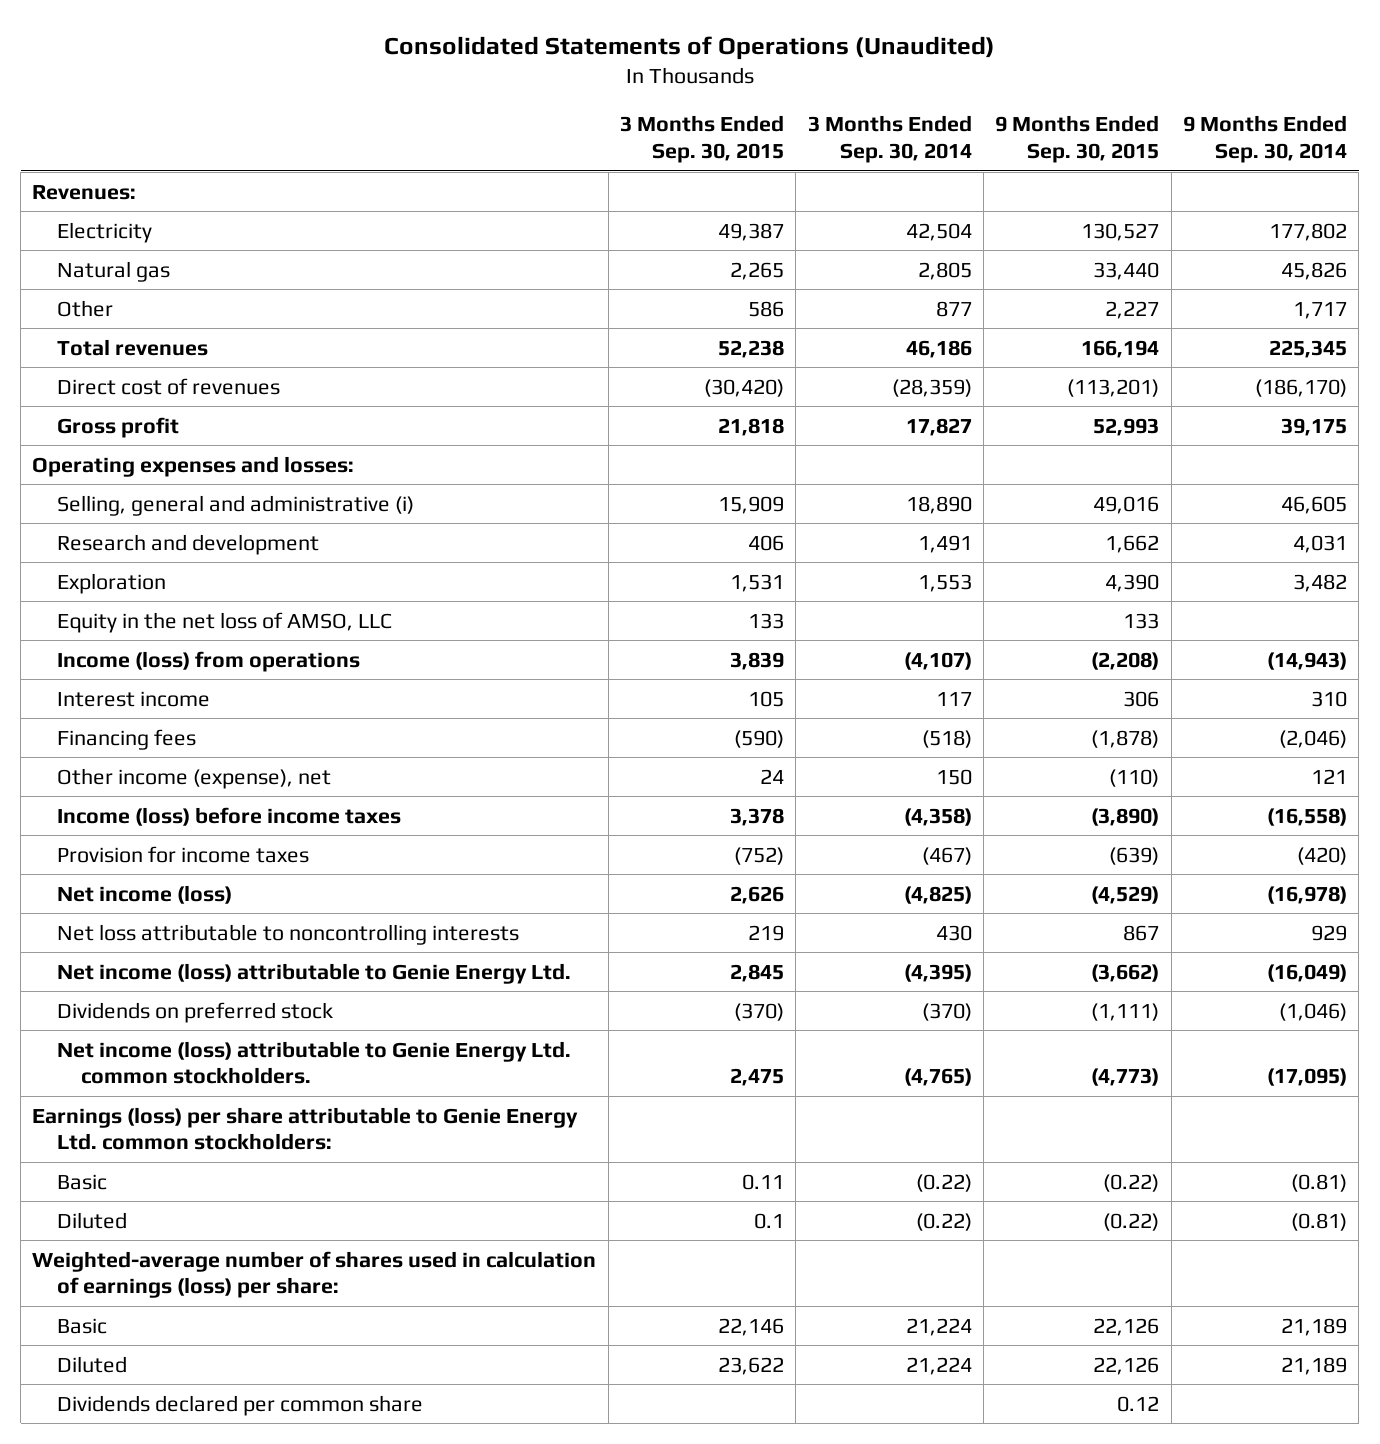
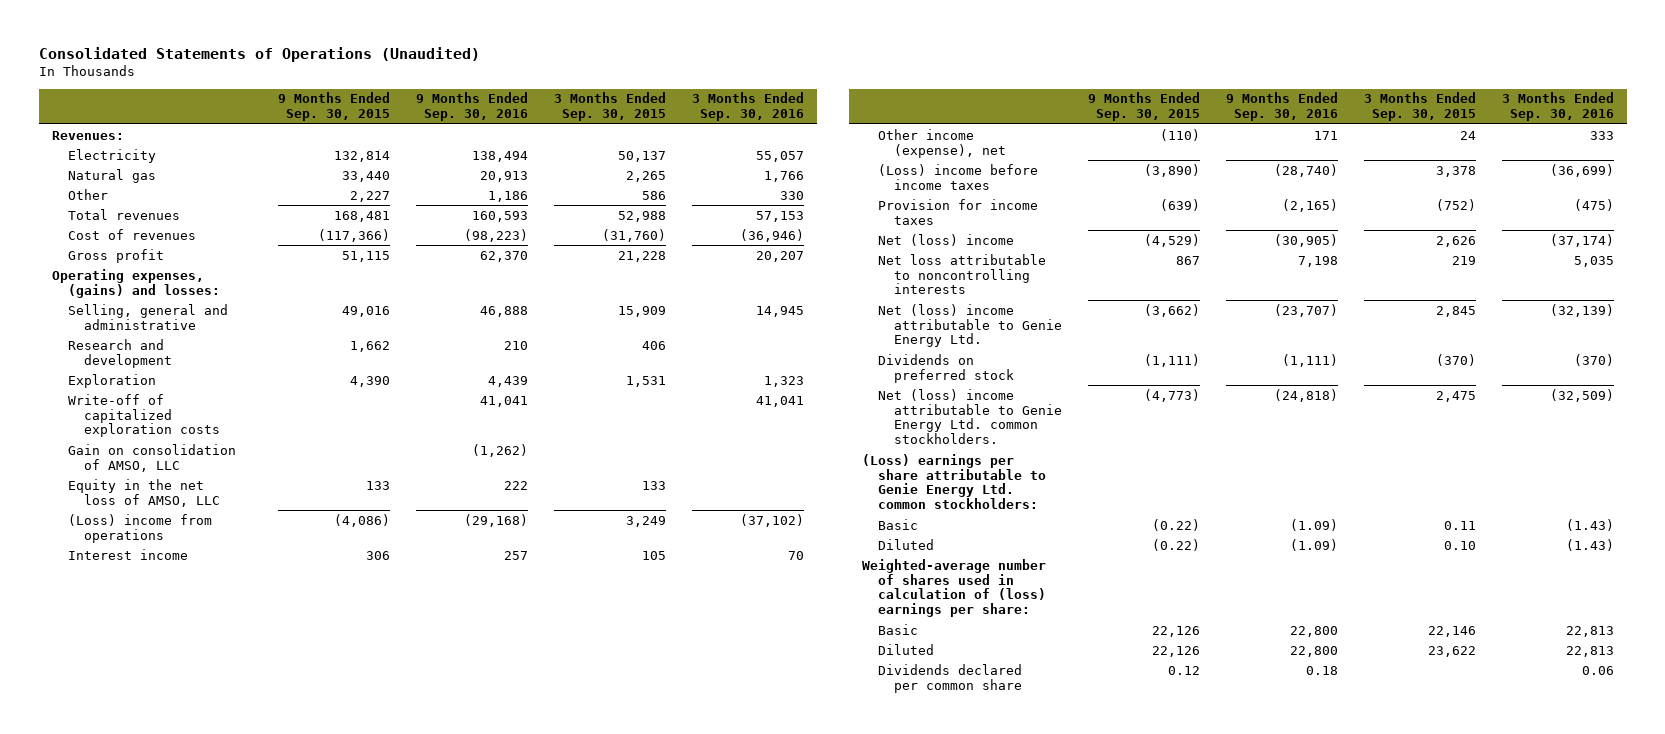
- | 3 Months Ended Sep. 30, 2015 | 3 Months Ended Sep. 30, 2014 | 9 Months Ended Sep. 30, 2015 | 9 Months Ended Sep. 30, 2014
+ | 9 Months Ended Sep. 30, 2015 | 9 Months Ended Sep. 30, 2016 | 3 Months Ended Sep. 30, 2015 | 3 Months Ended Sep. 30, 2016
- Electricity | 49,387 | 42,504 | 130,527 | 177,802
+ Electricity | 132,814 | 138,494 | 50,137 | 55,057
- Total revenues | 52,238 | 46,186 | 166,194 | 225,345
- Direct cost of revenues | (30,420) | (28,359) | (113,201) | (186,170)
- Gross profit | 21,818 | 17,827 | 52,993 | 39,175
- Operating expenses and losses:
- Selling, general and administrative (i) | 15,909 | 18,890 | 49,016 | 46,605
+ Total revenues | 168,481 | 160,593 | 52,988 | 57,153
+ Cost of revenues | (117,366) | (98,223) | (31,760) | (36,946)
+ Gross profit | 51,115 | 62,370 | 21,228 | 20,207
+ Operating expenses, (gains) and losses:
+ Selling, general and administrative | 49,016 | 46,888 | 15,909 | 14,945
+ Write-off of capitalized exploration costs | | 41,041 | | 41,041
+ Gain on consolidation of AMSO, LLC | | (1,262) | |
- Income (loss) from operations | 3,839 | (4,107) | (2,208) | (14,943)
+ (Loss) income from operations | (4,086) | (29,168) | 3,249 | (37,102)
- Financing fees | (590) | (518) | (1,878) | (2,046)
- Income (loss) before income taxes | 3,378 | (4,358) | (3,890) | (16,558)
+ (Loss) income before income taxes | (3,890) | (28,740) | 3,378 | (36,699)
- Net income (loss) | 2,626 | (4,825) | (4,529) | (16,978)
+ Net (loss) income | (4,529) | (30,905) | 2,626 | (37,174)
- Net income (loss) attributable to Genie Energy Ltd. | 2,845 | (4,395) | (3,662) | (16,049)
+ Net (loss) income attributable to Genie Energy Ltd. | (3,662) | (23,707) | 2,845 | (32,139)
- Net income (loss) attributable to Genie Energy Ltd. common stockholders. | 2,475 | (4,765) | (4,773) | (17,095)
- Earnings (loss) per share attributable to Genie Energy Ltd. common stockholders:
+ Net (loss) income attributable to Genie Energy Ltd. common stockholders. | (4,773) | (24,818) | 2,475 | (32,509)
+ (Loss) earnings per share attributable to Genie Energy Ltd. common stockholders:
- Diluted | 0.1 | (0.22) | (0.22) | (0.81)
- Weighted-average number of shares used in calculation of earnings (loss) per share:
+ Diluted | (0.22) | (1.09) | 0.10 | (1.43)
+ Weighted-average number of shares used in calculation of (loss) earnings per share:

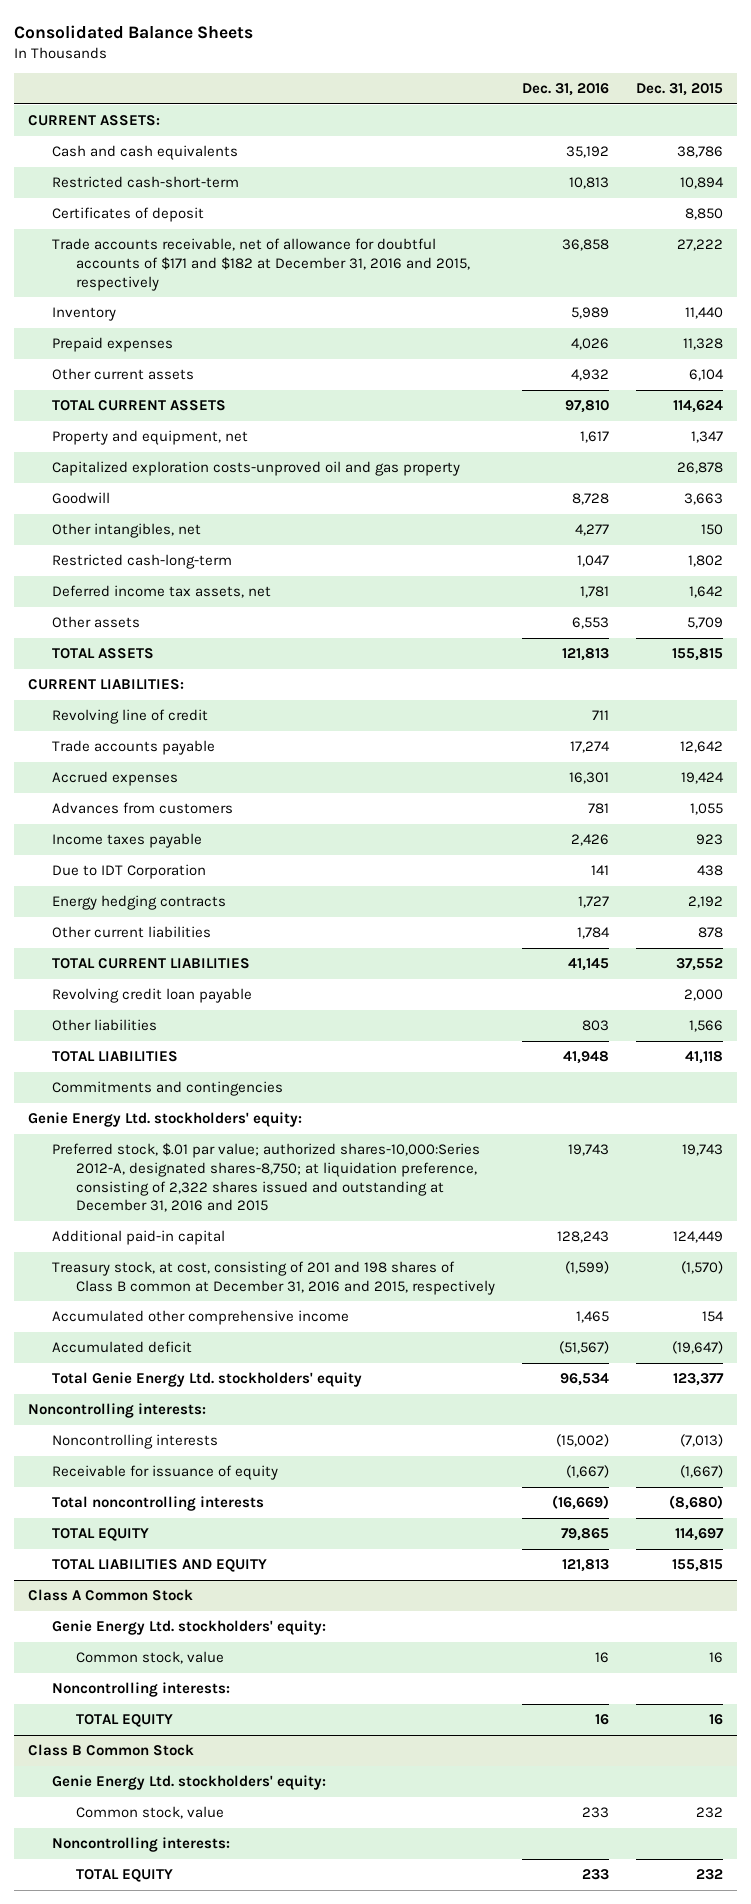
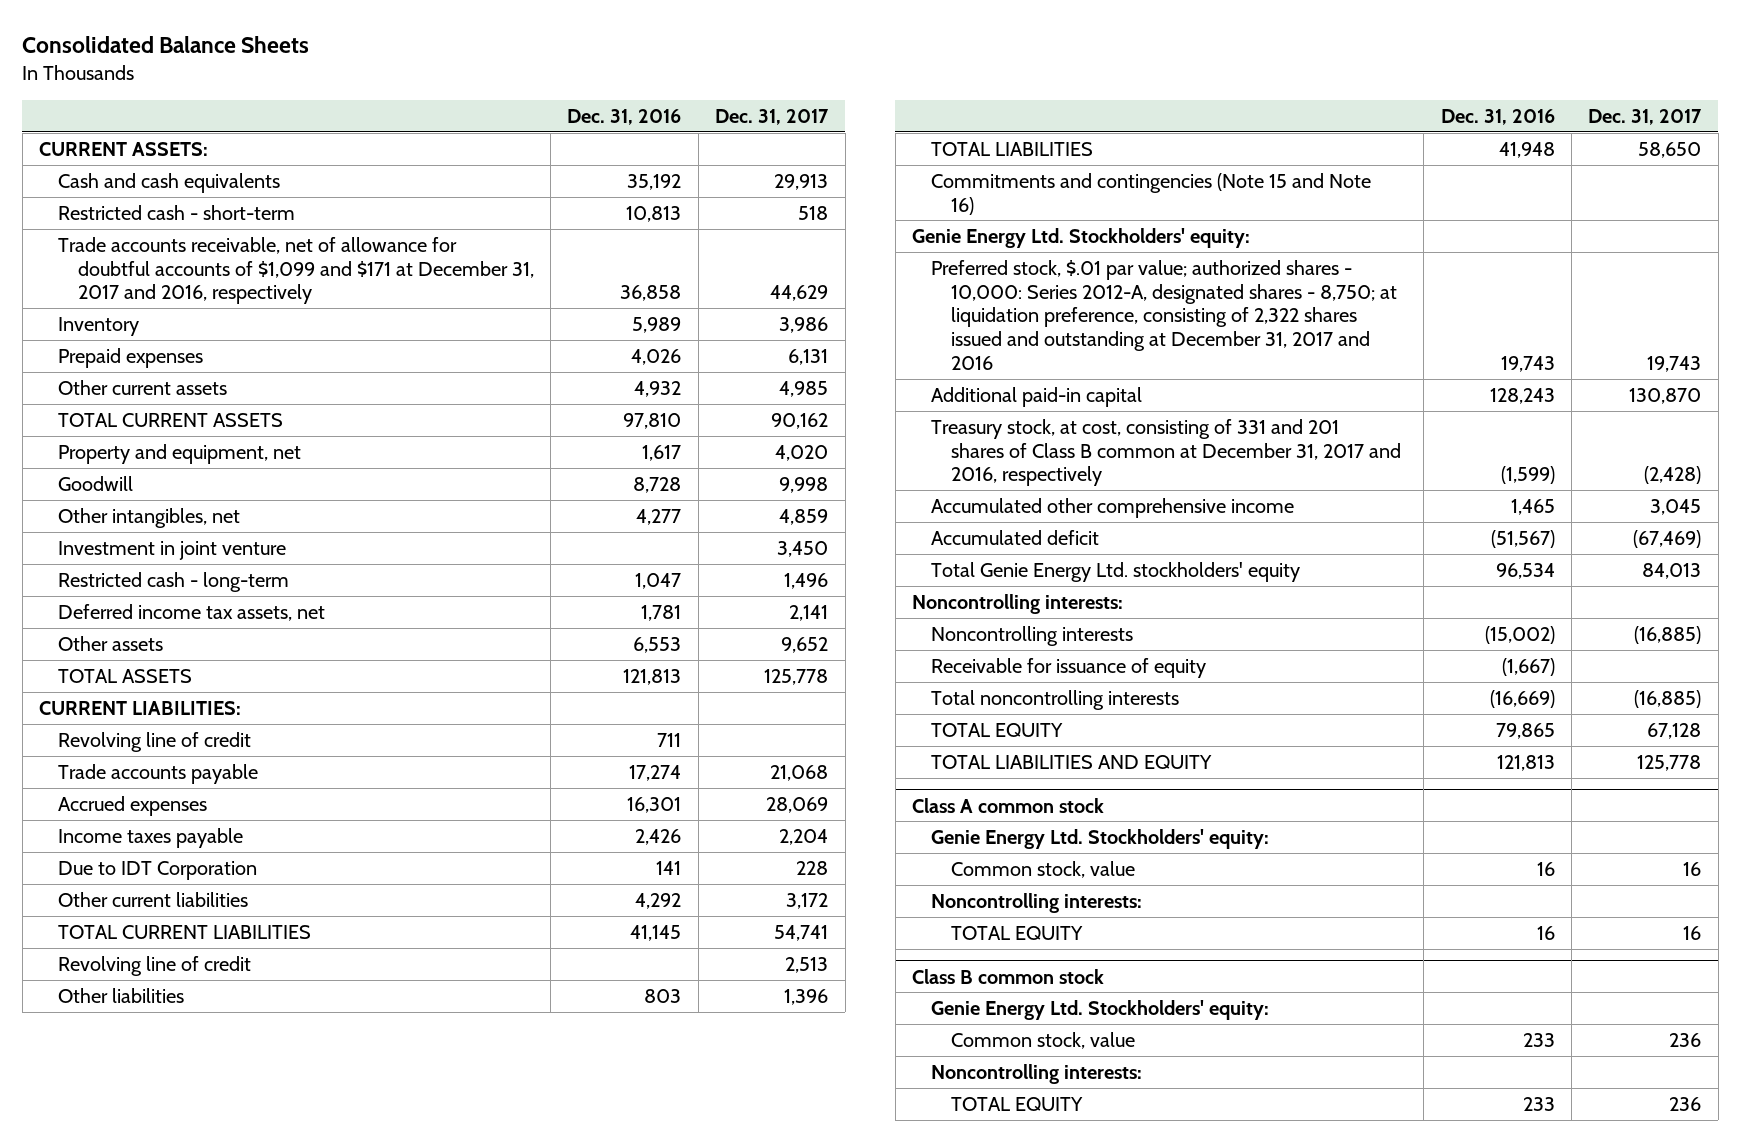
- | Dec. 31, 2016 | Dec. 31, 2015
+ | Dec. 31, 2016 | Dec. 31, 2017
- Restricted cash-short-term | 10,813 | 10,894
- Certificates of deposit | | 8,850
- Trade accounts receivable, net of allowance for doubtful accounts of $171 and $182 at December 31, 2016 and 2015, respectively | 36,858 | 27,222
+ Restricted cash - short-term | 10,813 | 518
+ Trade accounts receivable, net of allowance for doubtful accounts of $1,099 and $171 at December 31, 2017 and 2016, respectively | 36,858 | 44,629
- Capitalized exploration costs-unproved oil and gas property | | 26,878
- Restricted cash-long-term | 1,047 | 1,802
+ Investment in joint venture | | 3,450
+ Restricted cash - long-term | 1,047 | 1,496
- Advances from customers | 781 | 1,055
- Energy hedging contracts | 1,727 | 2,192
- Other current liabilities | 1,784 | 878
+ Other current liabilities | 4,292 | 3,172
- Revolving credit loan payable | | 2,000
+ Revolving line of credit | | 2,513
- Commitments and contingencies
- Genie Energy Ltd. stockholders' equity:
- Preferred stock, $.01 par value; authorized shares-10,000:Series 2012-A, designated shares-8,750; at liquidation preference, consisting of 2,322 shares issued and outstanding at December 31, 2016 and 2015 | 19,743 | 19,743
+ Commitments and contingencies (Note 15 and Note 16)
+ Genie Energy Ltd. Stockholders' equity:
+ Preferred stock, $.01 par value; authorized shares - 10,000: Series 2012-A, designated shares - 8,750; at liquidation preference, consisting of 2,322 shares issued and outstanding at December 31, 2017 and 2016 | 19,743 | 19,743
- Treasury stock, at cost, consisting of 201 and 198 shares of Class B common at December 31, 2016 and 2015, respectively | (1,599) | (1,570)
+ Treasury stock, at cost, consisting of 331 and 201 shares of Class B common at December 31, 2017 and 2016, respectively | (1,599) | (2,428)
- Class A Common Stock
- Genie Energy Ltd. stockholders' equity:
+ Class A common stock
+ Genie Energy Ltd. Stockholders' equity:
- Class B Common Stock
- Genie Energy Ltd. stockholders' equity:
+ Class B common stock
+ Genie Energy Ltd. Stockholders' equity:

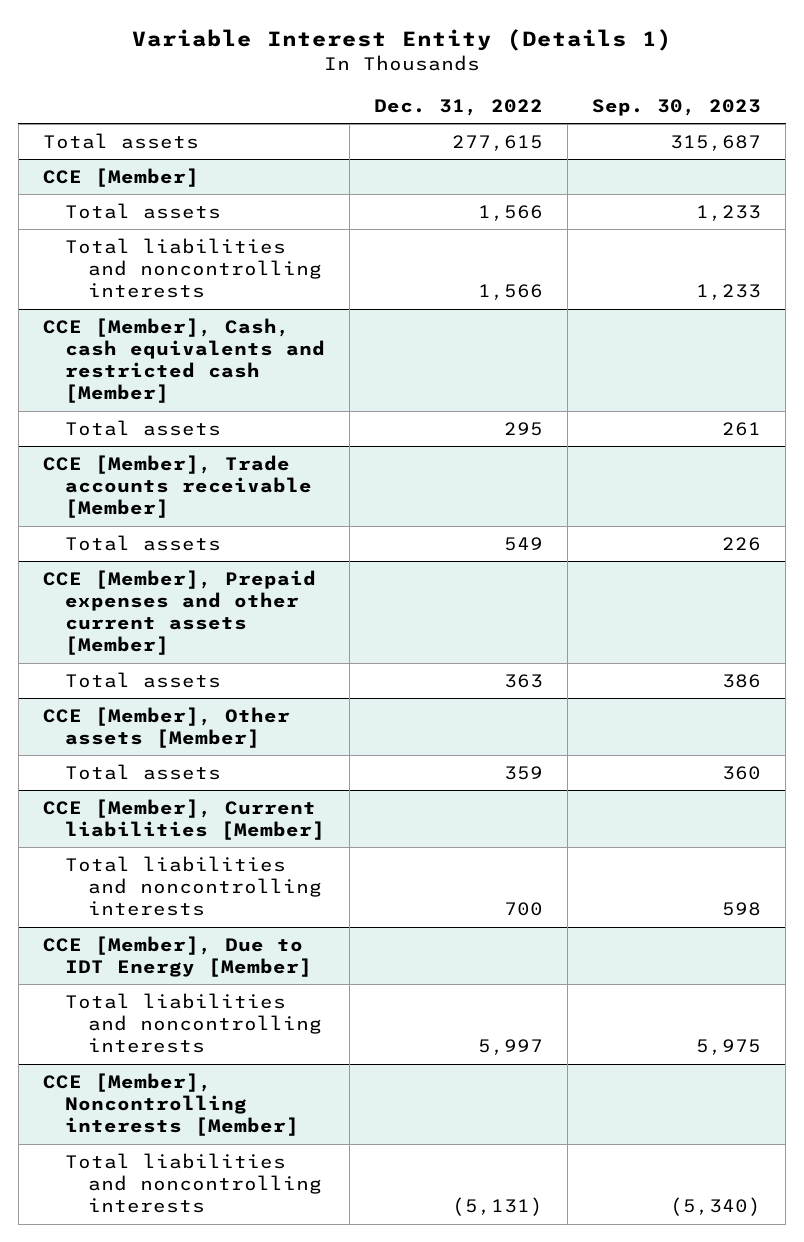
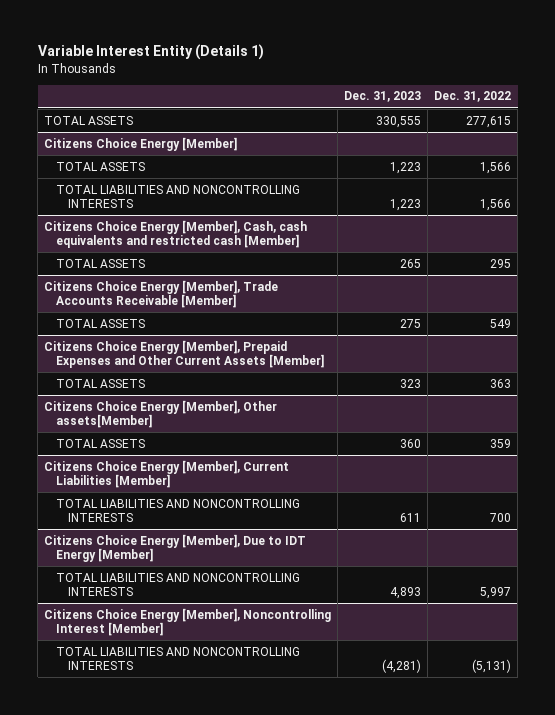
- | Dec. 31, 2022 | Sep. 30, 2023
+ | Dec. 31, 2023 | Dec. 31, 2022
- Total assets | 277,615 | 315,687
- CCE [Member]
- Total assets | 1,566 | 1,233
- Total liabilities and noncontrolling interests | 1,566 | 1,233
- CCE [Member], Cash, cash equivalents and restricted cash [Member]
- Total assets | 295 | 261
- CCE [Member], Trade accounts receivable [Member]
- Total assets | 549 | 226
- CCE [Member], Prepaid expenses and other current assets [Member]
- Total assets | 363 | 386
- CCE [Member], Other assets [Member]
- Total assets | 359 | 360
- CCE [Member], Current liabilities [Member]
- Total liabilities and noncontrolling interests | 700 | 598
- CCE [Member], Due to IDT Energy [Member]
- Total liabilities and noncontrolling interests | 5,997 | 5,975
- CCE [Member], Noncontrolling interests [Member]
- Total liabilities and noncontrolling interests | (5,131) | (5,340)
+ TOTAL ASSETS | 330,555 | 277,615
+ Citizens Choice Energy [Member]
+ TOTAL ASSETS | 1,223 | 1,566
+ TOTAL LIABILITIES AND NONCONTROLLING INTERESTS | 1,223 | 1,566
+ Citizens Choice Energy [Member], Cash, cash equivalents and restricted cash [Member]
+ TOTAL ASSETS | 265 | 295
+ Citizens Choice Energy [Member], Trade Accounts Receivable [Member]
+ TOTAL ASSETS | 275 | 549
+ Citizens Choice Energy [Member], Prepaid Expenses and Other Current Assets [Member]
+ TOTAL ASSETS | 323 | 363
+ Citizens Choice Energy [Member], Other assets[Member]
+ TOTAL ASSETS | 360 | 359
+ Citizens Choice Energy [Member], Current Liabilities [Member]
+ TOTAL LIABILITIES AND NONCONTROLLING INTERESTS | 611 | 700
+ Citizens Choice Energy [Member], Due to IDT Energy [Member]
+ TOTAL LIABILITIES AND NONCONTROLLING INTERESTS | 4,893 | 5,997
+ Citizens Choice Energy [Member], Noncontrolling Interest [Member]
+ TOTAL LIABILITIES AND NONCONTROLLING INTERESTS | (4,281) | (5,131)

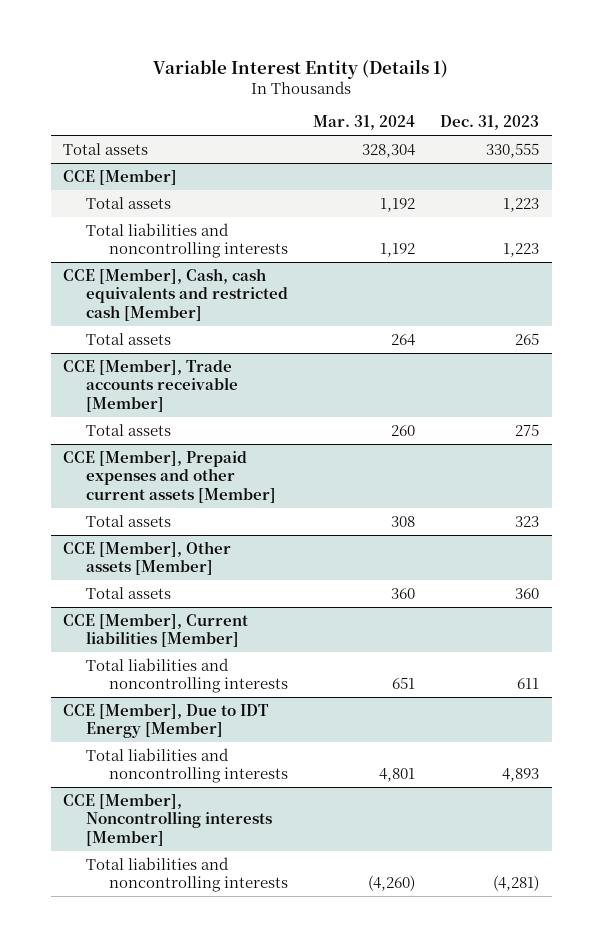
- | Dec. 31, 2023 | Dec. 31, 2022
+ | Mar. 31, 2024 | Dec. 31, 2023
- TOTAL ASSETS | 330,555 | 277,615
- Citizens Choice Energy [Member]
- TOTAL ASSETS | 1,223 | 1,566
- TOTAL LIABILITIES AND NONCONTROLLING INTERESTS | 1,223 | 1,566
- Citizens Choice Energy [Member], Cash, cash equivalents and restricted cash [Member]
- TOTAL ASSETS | 265 | 295
- Citizens Choice Energy [Member], Trade Accounts Receivable [Member]
- TOTAL ASSETS | 275 | 549
- Citizens Choice Energy [Member], Prepaid Expenses and Other Current Assets [Member]
- TOTAL ASSETS | 323 | 363
- Citizens Choice Energy [Member], Other assets[Member]
- TOTAL ASSETS | 360 | 359
- Citizens Choice Energy [Member], Current Liabilities [Member]
- TOTAL LIABILITIES AND NONCONTROLLING INTERESTS | 611 | 700
- Citizens Choice Energy [Member], Due to IDT Energy [Member]
- TOTAL LIABILITIES AND NONCONTROLLING INTERESTS | 4,893 | 5,997
- Citizens Choice Energy [Member], Noncontrolling Interest [Member]
- TOTAL LIABILITIES AND NONCONTROLLING INTERESTS | (4,281) | (5,131)
+ Total assets | 328,304 | 330,555
+ CCE [Member]
+ Total assets | 1,192 | 1,223
+ Total liabilities and noncontrolling interests | 1,192 | 1,223
+ CCE [Member], Cash, cash equivalents and restricted cash [Member]
+ Total assets | 264 | 265
+ CCE [Member], Trade accounts receivable [Member]
+ Total assets | 260 | 275
+ CCE [Member], Prepaid expenses and other current assets [Member]
+ Total assets | 308 | 323
+ CCE [Member], Other assets [Member]
+ Total assets | 360 | 360
+ CCE [Member], Current liabilities [Member]
+ Total liabilities and noncontrolling interests | 651 | 611
+ CCE [Member], Due to IDT Energy [Member]
+ Total liabilities and noncontrolling interests | 4,801 | 4,893
+ CCE [Member], Noncontrolling interests [Member]
+ Total liabilities and noncontrolling interests | (4,260) | (4,281)

